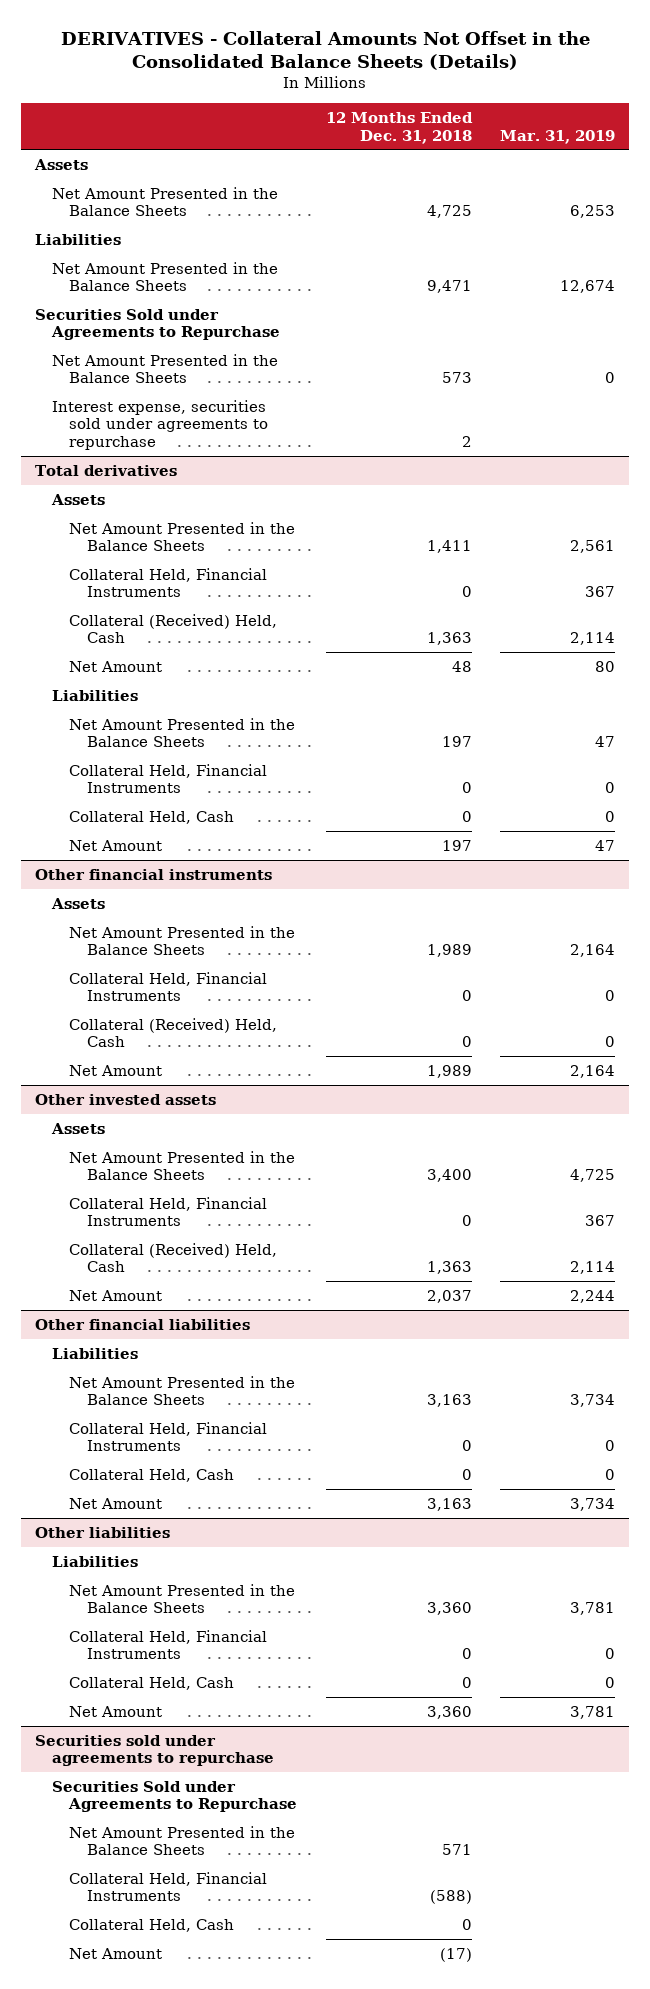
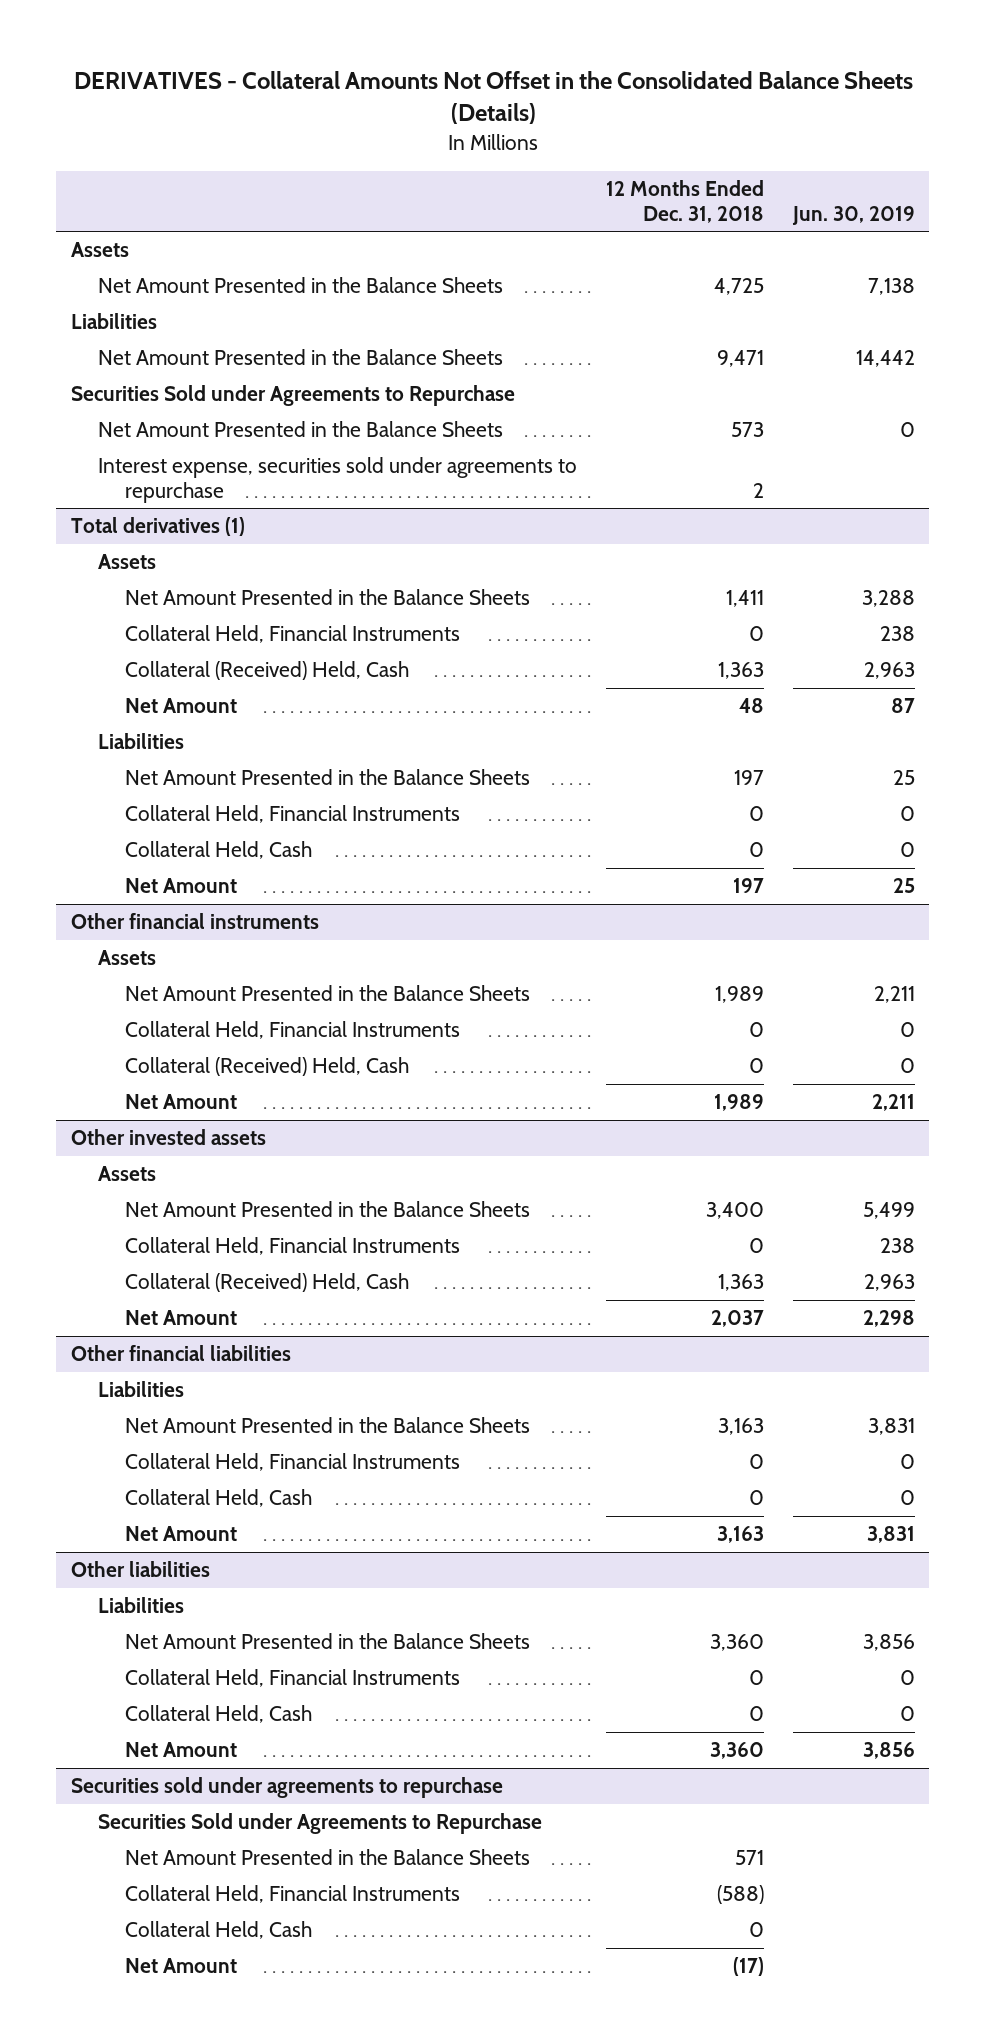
- | 12 Months Ended Dec. 31, 2018 | Mar. 31, 2019
+ | 12 Months Ended Dec. 31, 2018 | Jun. 30, 2019
- Total derivatives
+ Total derivatives (1)

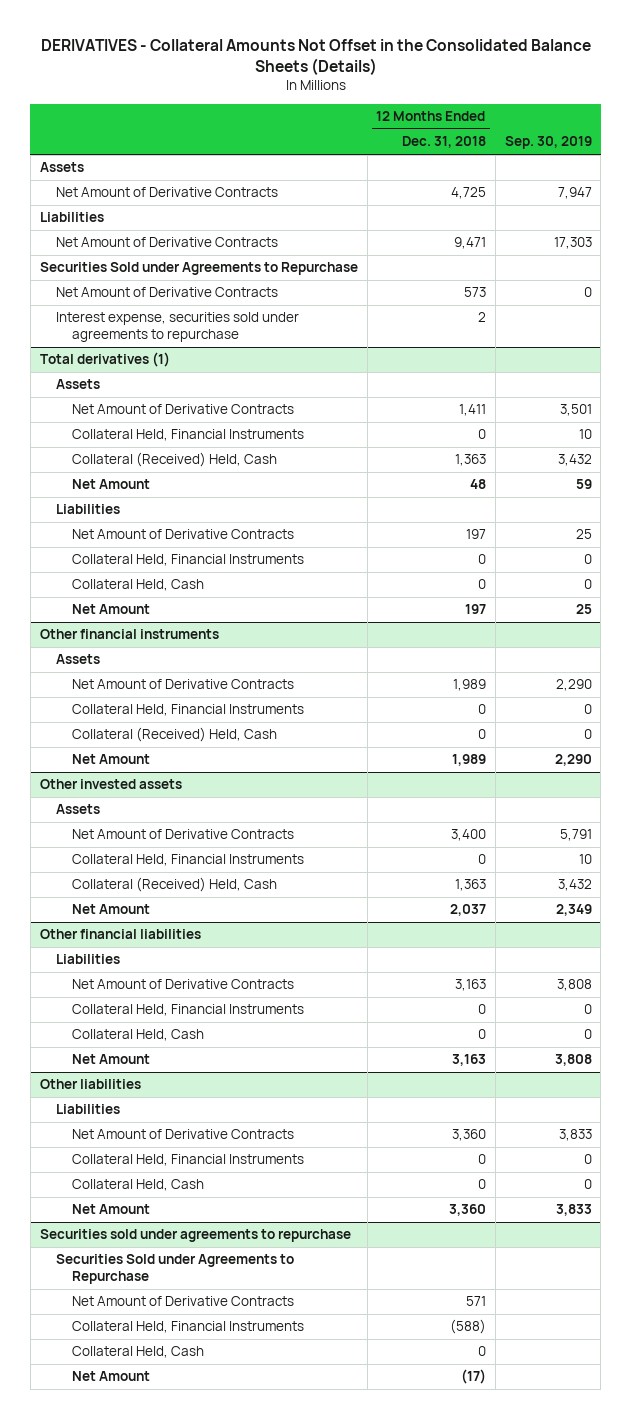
- | 12 Months Ended Dec. 31, 2018 | Jun. 30, 2019
+ | 12 Months Ended Dec. 31, 2018 | Sep. 30, 2019
- Net Amount Presented in the Balance Sheets | 4,725 | 7,138
+ Net Amount of Derivative Contracts | 4,725 | 7,947
- Net Amount Presented in the Balance Sheets | 9,471 | 14,442
+ Net Amount of Derivative Contracts | 9,471 | 17,303
- Net Amount Presented in the Balance Sheets | 573 | 0
+ Net Amount of Derivative Contracts | 573 | 0
@ Total derivatives (1)
- Net Amount Presented in the Balance Sheets | 1,411 | 3,288
+ Net Amount of Derivative Contracts | 1,411 | 3,501
- Net Amount Presented in the Balance Sheets | 197 | 25
+ Net Amount of Derivative Contracts | 197 | 25
@ Other financial instruments
- Net Amount Presented in the Balance Sheets | 1,989 | 2,211
+ Net Amount of Derivative Contracts | 1,989 | 2,290
@ Other invested assets
- Net Amount Presented in the Balance Sheets | 3,400 | 5,499
+ Net Amount of Derivative Contracts | 3,400 | 5,791
@ Other financial liabilities
- Net Amount Presented in the Balance Sheets | 3,163 | 3,831
+ Net Amount of Derivative Contracts | 3,163 | 3,808
@ Other liabilities
- Net Amount Presented in the Balance Sheets | 3,360 | 3,856
+ Net Amount of Derivative Contracts | 3,360 | 3,833
@ Securities sold under agreements to repurchase
- Net Amount Presented in the Balance Sheets | 571 |
+ Net Amount of Derivative Contracts | 571 |

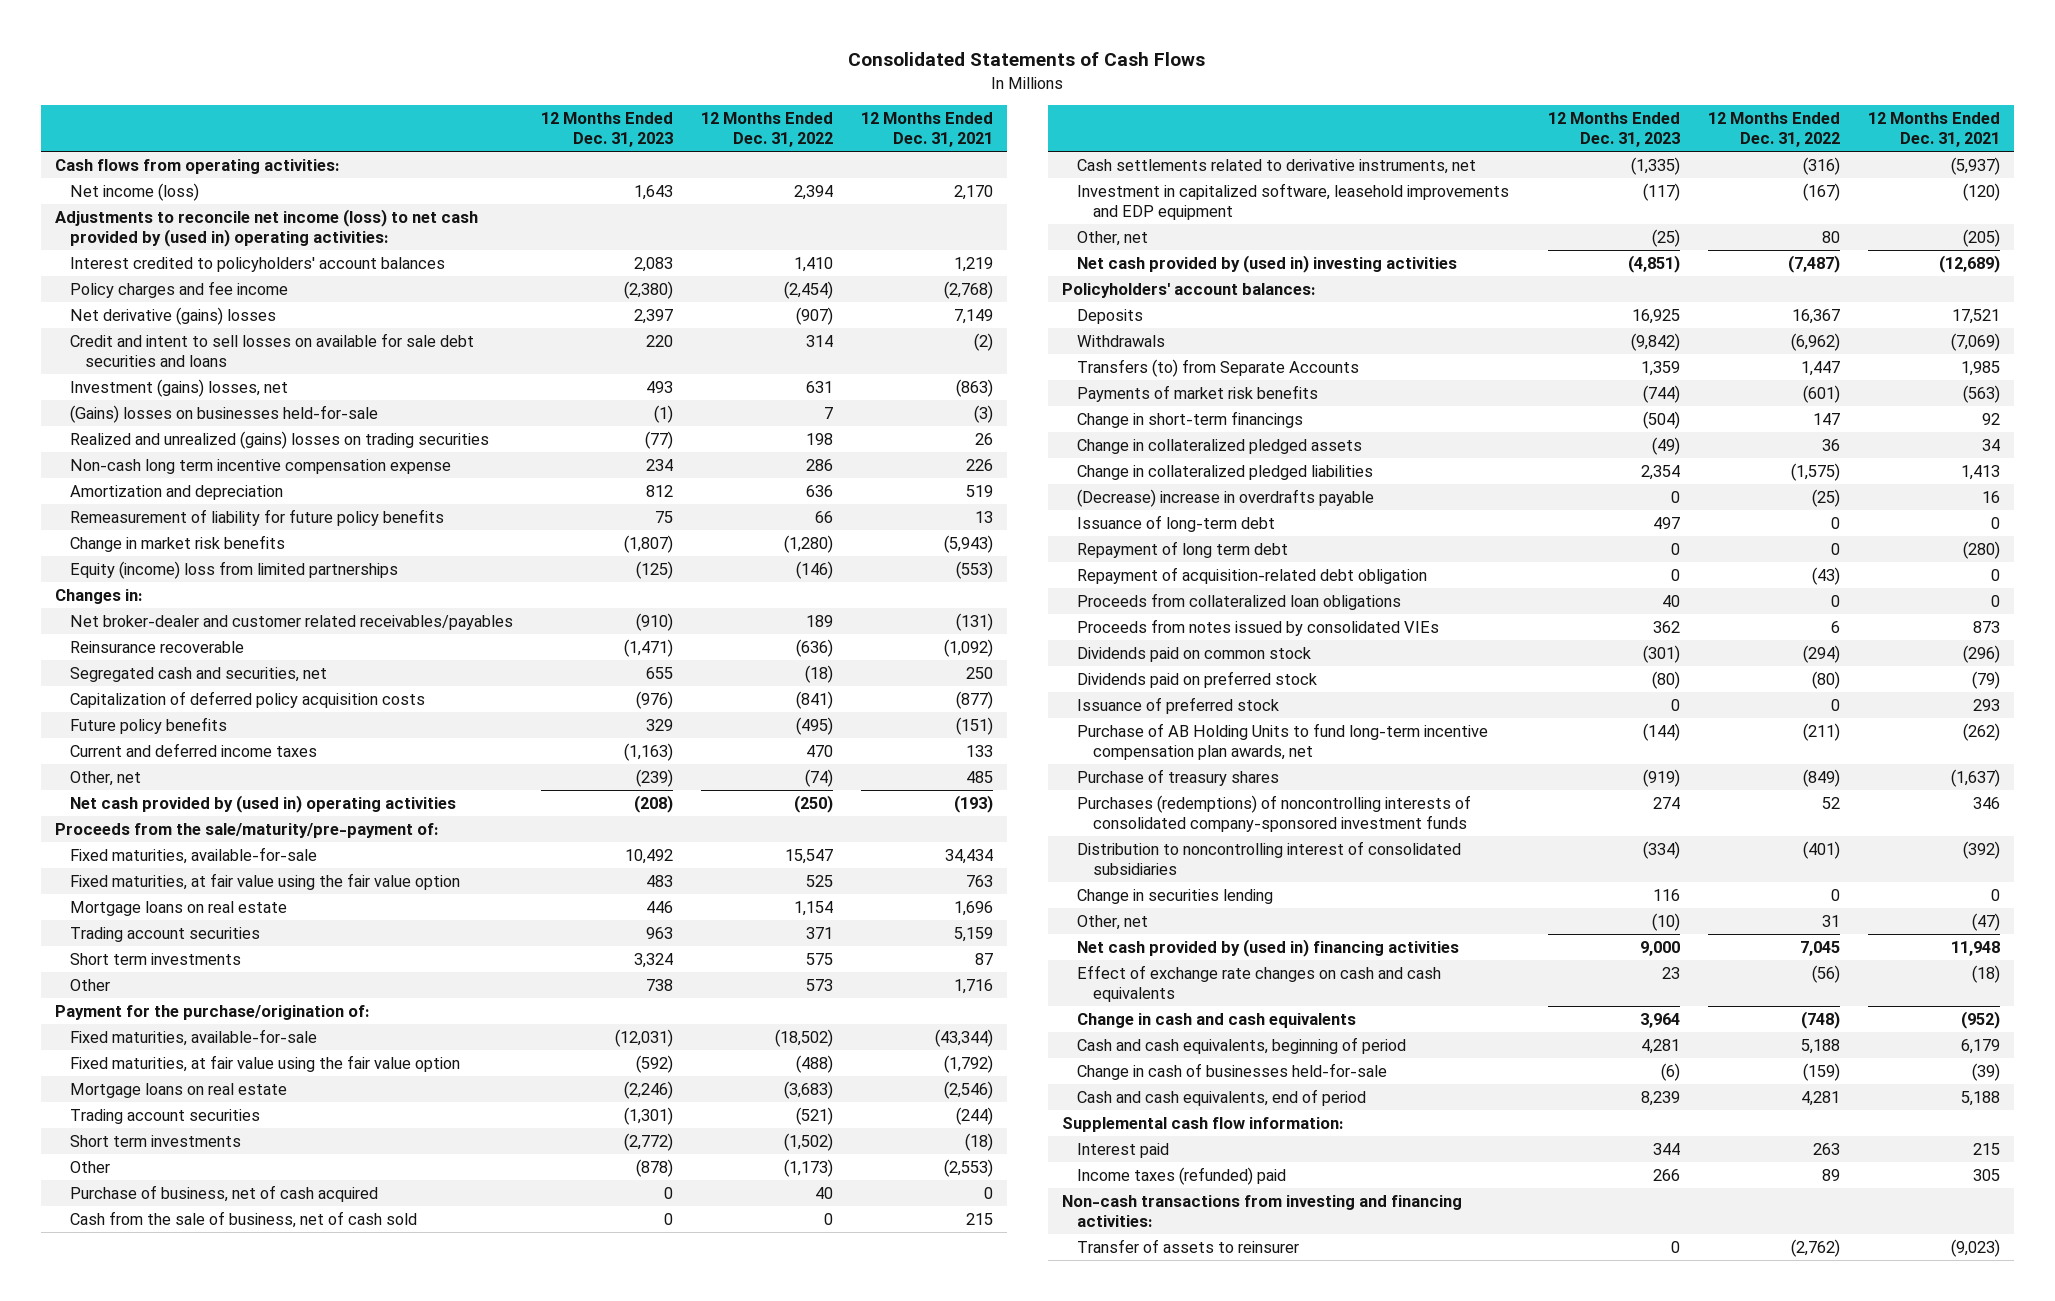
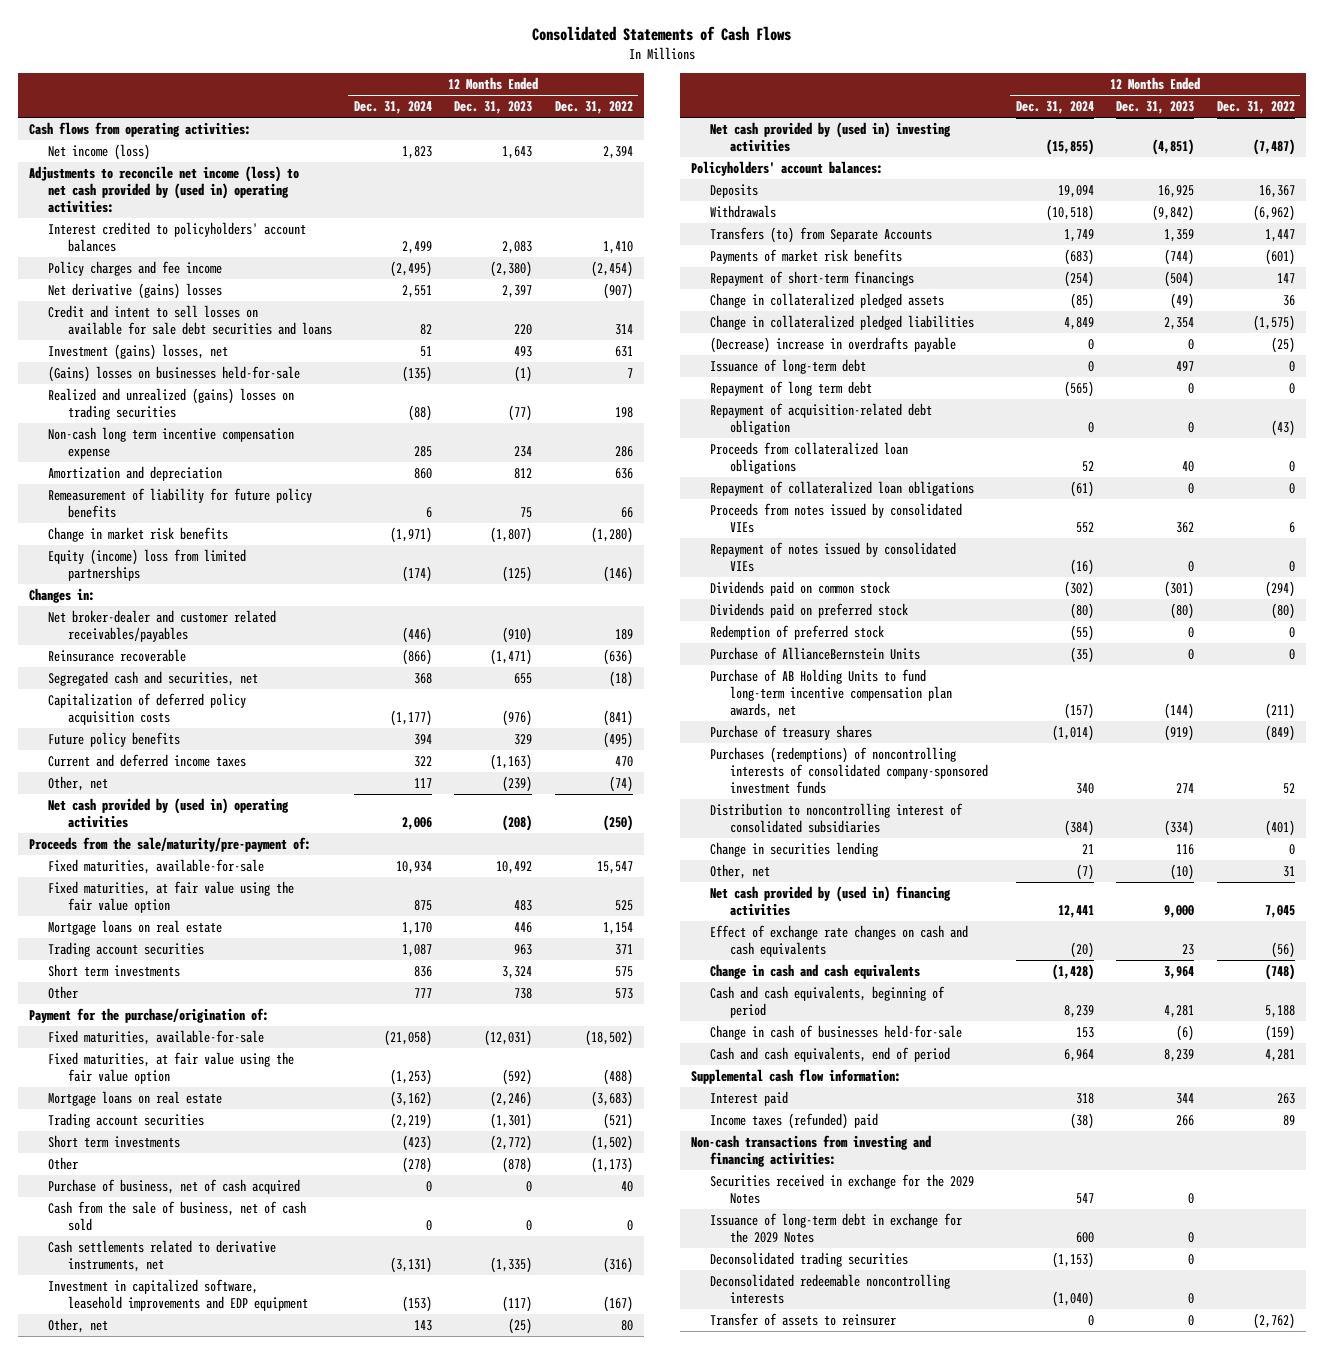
- | 12 Months Ended Dec. 31, 2023 | 12 Months Ended Dec. 31, 2022 | 12 Months Ended Dec. 31, 2021
+ | 12 Months Ended Dec. 31, 2024 | 12 Months Ended Dec. 31, 2023 | 12 Months Ended Dec. 31, 2022
- Change in short-term financings | (504) | 147 | 92
+ Repayment of short-term financings | (254) | (504) | 147
+ Repayment of collateralized loan obligations | (61) | 0 | 0
+ Repayment of notes issued by consolidated VIEs | (16) | 0 | 0
- Issuance of preferred stock | 0 | 0 | 293
+ Redemption of preferred stock | (55) | 0 | 0
+ Purchase of AllianceBernstein Units | (35) | 0 | 0
+ Securities received in exchange for the 2029 Notes | 547 | 0 |
+ Issuance of long-term debt in exchange for the 2029 Notes | 600 | 0 |
+ Deconsolidated trading securities | (1,153) | 0 |
+ Deconsolidated redeemable noncontrolling interests | (1,040) | 0 |

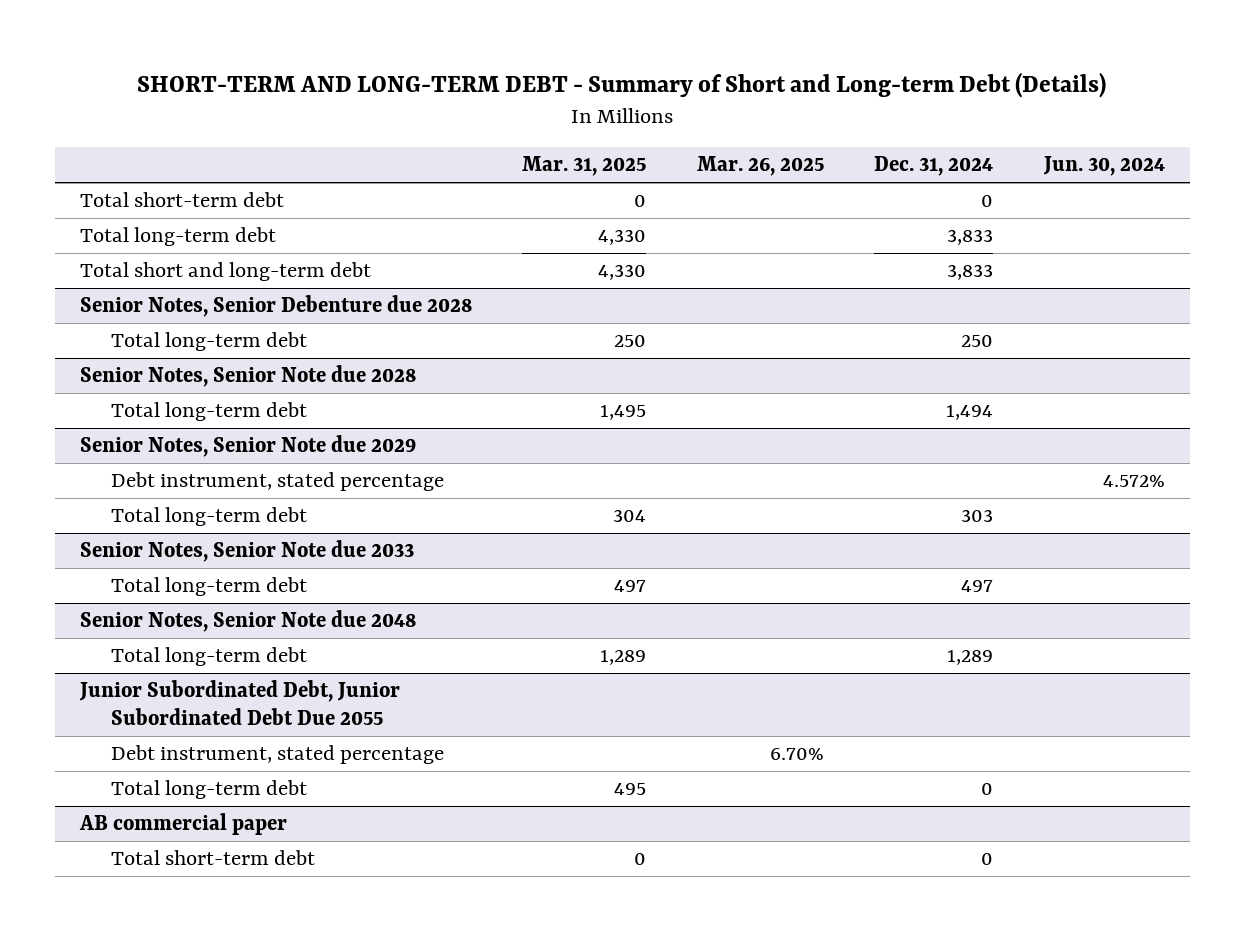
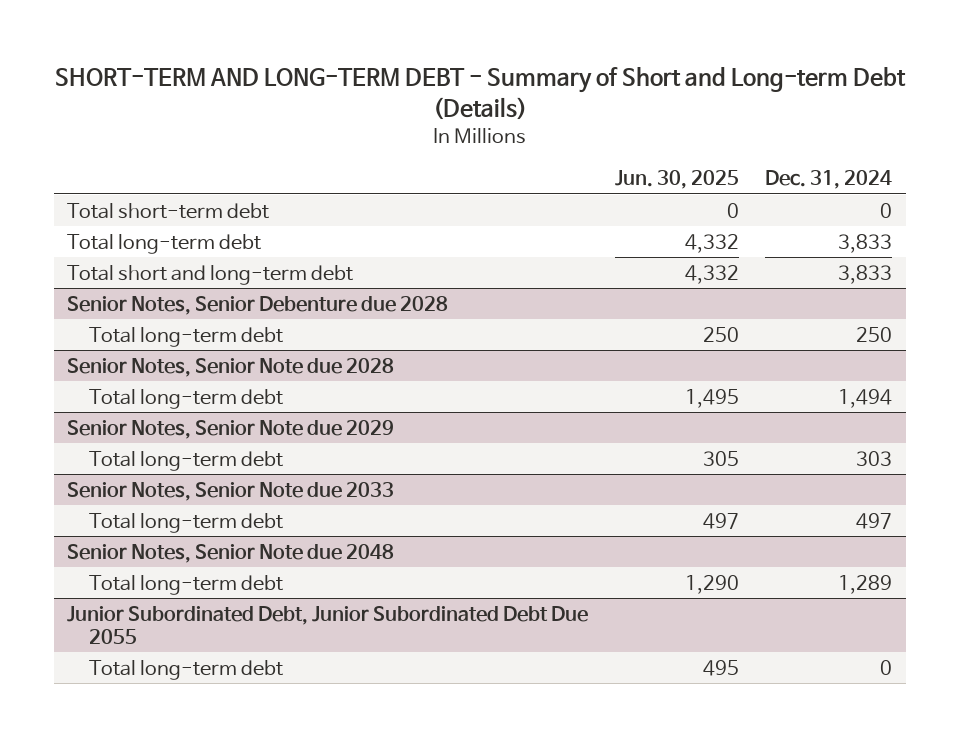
- | Mar. 31, 2025 | Mar. 26, 2025 | Dec. 31, 2024 | Jun. 30, 2024
+ | Jun. 30, 2025 | Dec. 31, 2024
@ Senior Notes, Senior Note due 2029
- Debt instrument, stated percentage | | | | 4.572%
@ Junior Subordinated Debt, Junior Subordinated Debt Due 2055
- Debt instrument, stated percentage | | 6.70% | |
- AB commercial paper
- Total short-term debt | 0 | | 0 |

